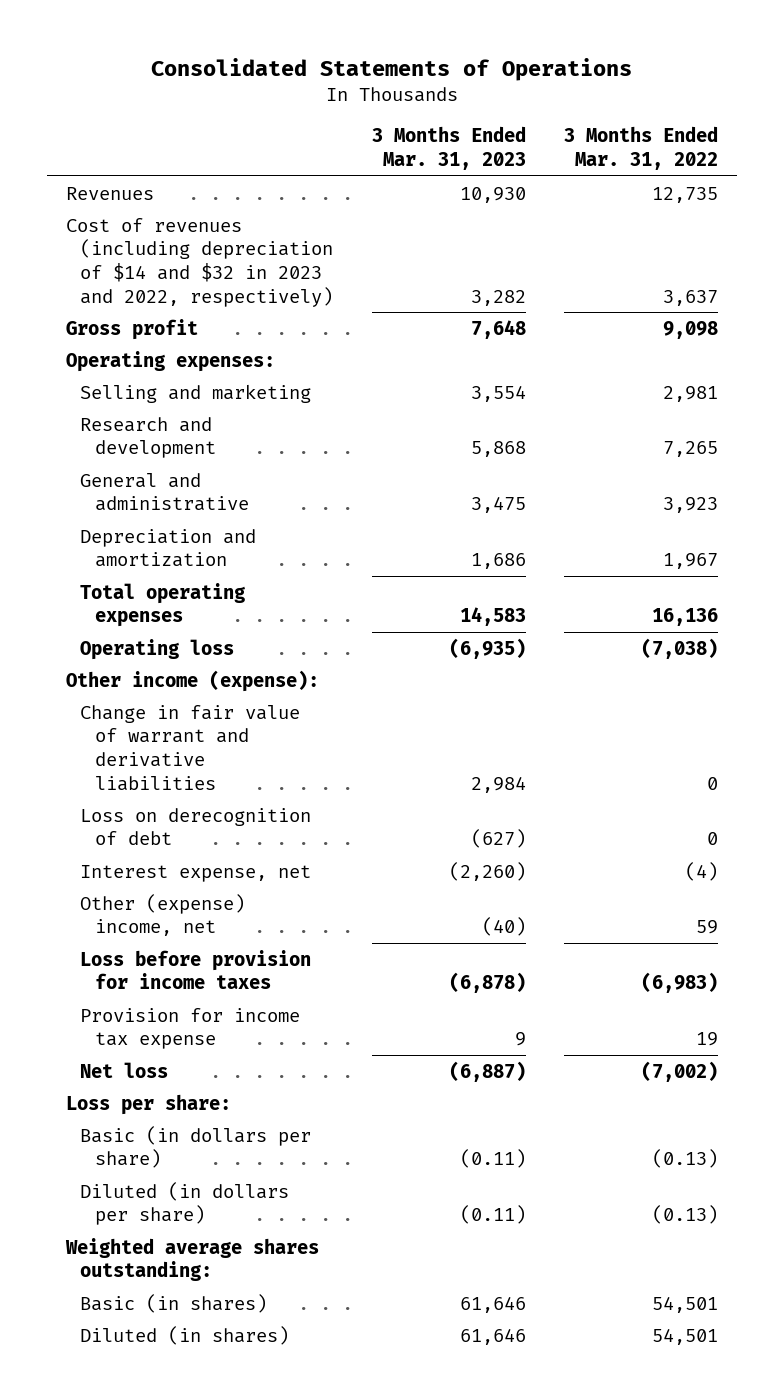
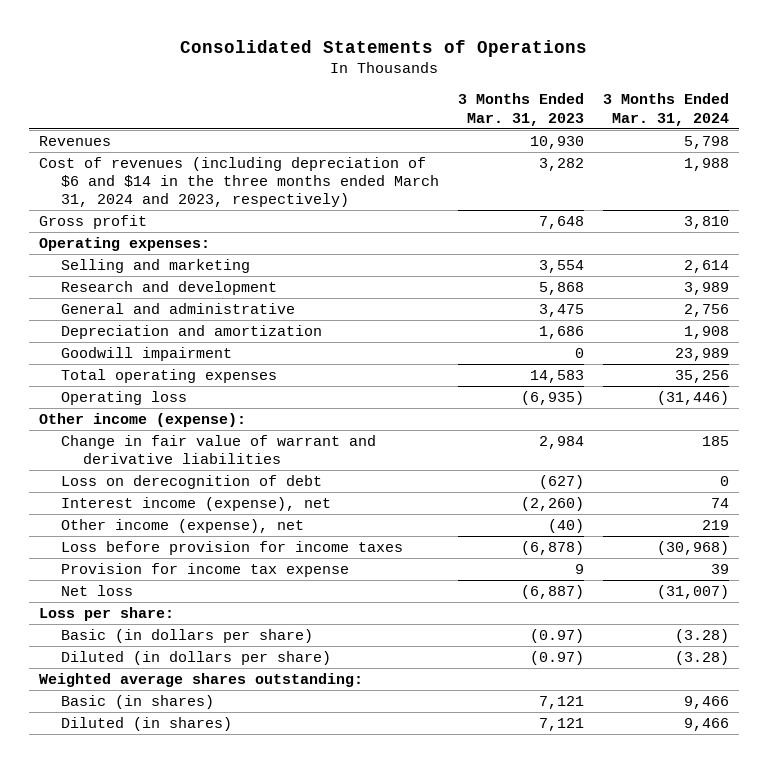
- | 3 Months Ended Mar. 31, 2023 | 3 Months Ended Mar. 31, 2022
+ | 3 Months Ended Mar. 31, 2023 | 3 Months Ended Mar. 31, 2024
- Cost of revenues (including depreciation of $14 and $32 in 2023 and 2022, respectively) | 3,282 | 3,637
+ Cost of revenues (including depreciation of $6 and $14 in the three months ended March 31, 2024 and 2023, respectively) | 3,282 | 1,988
+ Goodwill impairment | 0 | 23,989
- Interest expense, net | (2,260) | (4)
- Other (expense) income, net | (40) | 59
+ Interest income (expense), net | (2,260) | 74
+ Other income (expense), net | (40) | 219
- Basic (in dollars per share) | (0.11) | (0.13)
- Diluted (in dollars per share) | (0.11) | (0.13)
+ Basic (in dollars per share) | (0.97) | (3.28)
+ Diluted (in dollars per share) | (0.97) | (3.28)
- Basic (in shares) | 61,646 | 54,501
- Diluted (in shares) | 61,646 | 54,501
+ Basic (in shares) | 7,121 | 9,466
+ Diluted (in shares) | 7,121 | 9,466

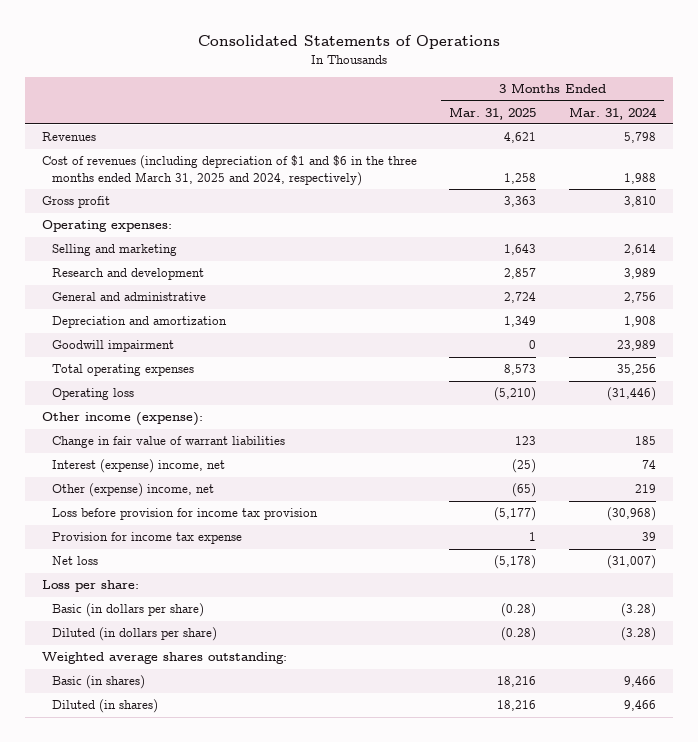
- | 3 Months Ended Mar. 31, 2023 | 3 Months Ended Mar. 31, 2024
+ | 3 Months Ended Mar. 31, 2025 | 3 Months Ended Mar. 31, 2024
- Cost of revenues (including depreciation of $6 and $14 in the three months ended March 31, 2024 and 2023, respectively) | 3,282 | 1,988
+ Cost of revenues (including depreciation of $1 and $6 in the three months ended March 31, 2025 and 2024, respectively) | 1,258 | 1,988
- Change in fair value of warrant and derivative liabilities | 2,984 | 185
- Loss on derecognition of debt | (627) | 0
- Interest income (expense), net | (2,260) | 74
- Other income (expense), net | (40) | 219
- Loss before provision for income taxes | (6,878) | (30,968)
+ Change in fair value of warrant liabilities | 123 | 185
+ Interest (expense) income, net | (25) | 74
+ Other (expense) income, net | (65) | 219
+ Loss before provision for income tax provision | (5,177) | (30,968)

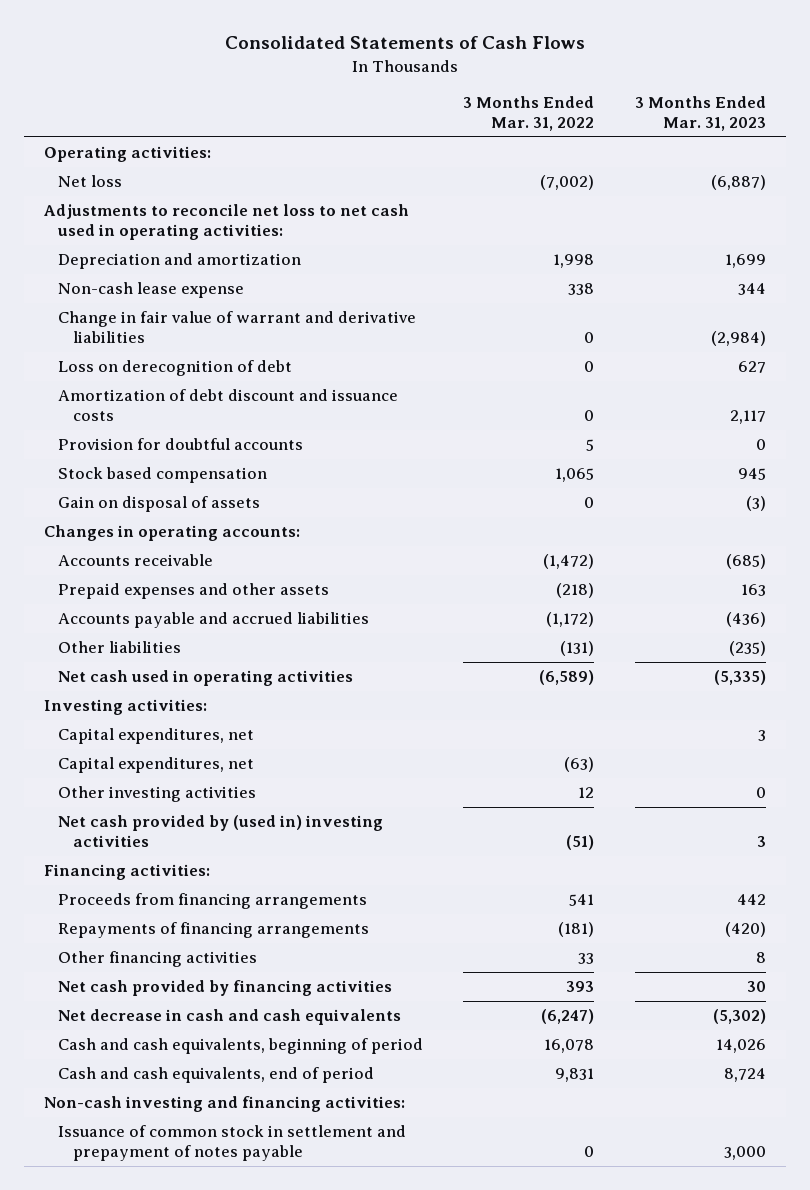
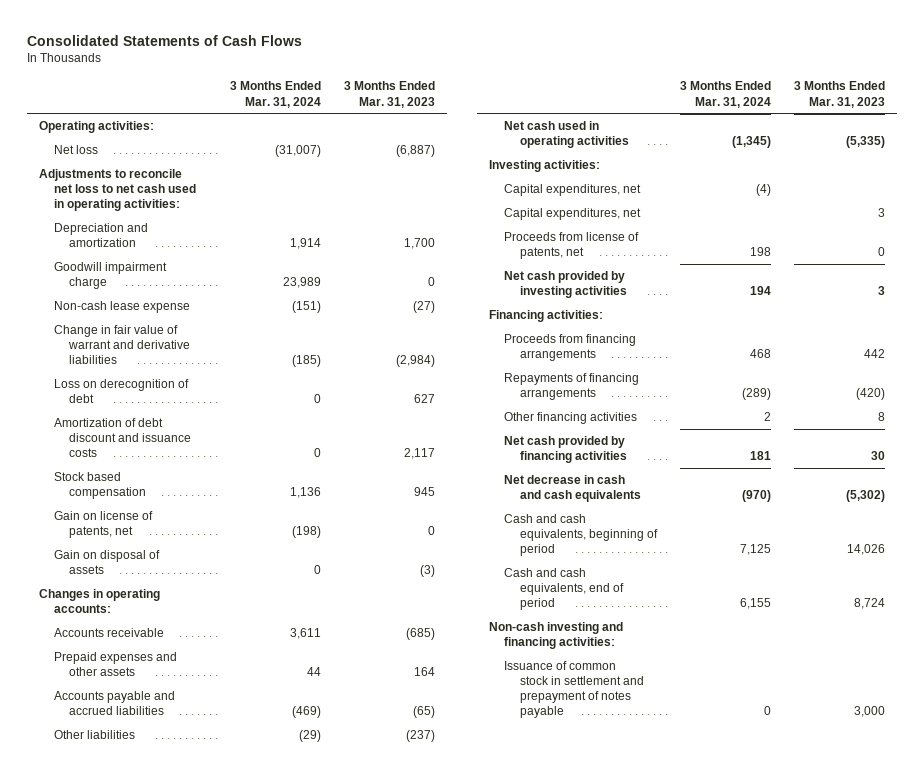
- | 3 Months Ended Mar. 31, 2022 | 3 Months Ended Mar. 31, 2023
+ | 3 Months Ended Mar. 31, 2024 | 3 Months Ended Mar. 31, 2023
- Depreciation and amortization | 1,998 | 1,699
- Non-cash lease expense | 338 | 344
+ Depreciation and amortization | 1,914 | 1,700
+ Goodwill impairment charge | 23,989 | 0
+ Non-cash lease expense | (151) | (27)
- Provision for doubtful accounts | 5 | 0
+ Gain on license of patents, net | (198) | 0
- Prepaid expenses and other assets | (218) | 163
- Accounts payable and accrued liabilities | (1,172) | (436)
- Other liabilities | (131) | (235)
+ Prepaid expenses and other assets | 44 | 164
+ Accounts payable and accrued liabilities | (469) | (65)
+ Other liabilities | (29) | (237)
- Other investing activities | 12 | 0
- Net cash provided by (used in) investing activities | (51) | 3
moved down: Capital expenditures, net | | 3
+ Proceeds from license of patents, net | 198 | 0
+ Net cash provided by investing activities | 194 | 3

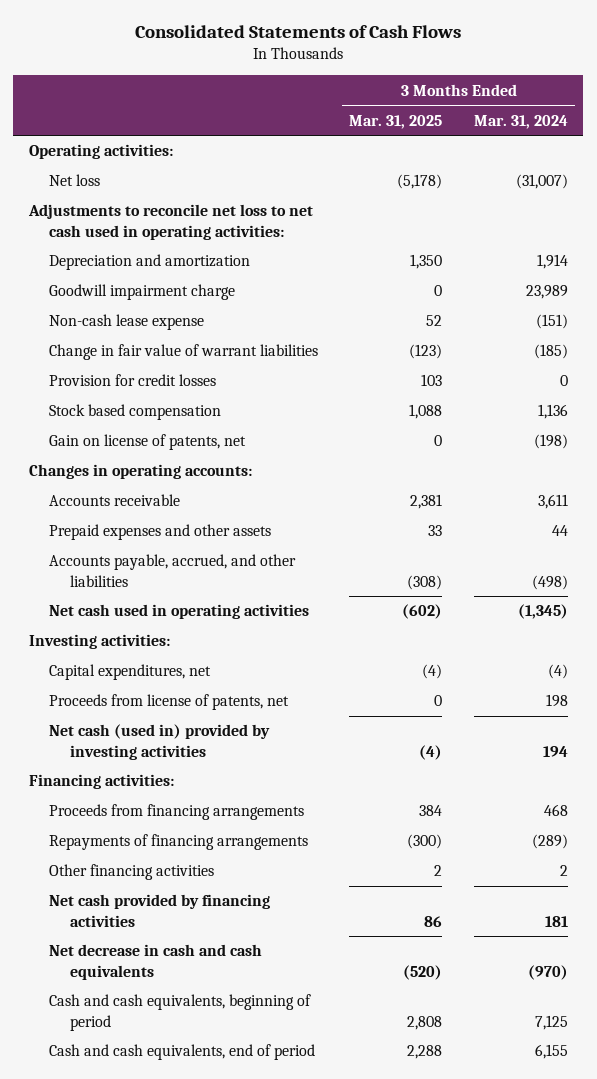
- | 3 Months Ended Mar. 31, 2024 | 3 Months Ended Mar. 31, 2023
+ | 3 Months Ended Mar. 31, 2025 | 3 Months Ended Mar. 31, 2024
- Change in fair value of warrant and derivative liabilities | (185) | (2,984)
- Loss on derecognition of debt | 0 | 627
- Amortization of debt discount and issuance costs | 0 | 2,117
+ Change in fair value of warrant liabilities | (123) | (185)
+ Provision for credit losses | 103 | 0
- Gain on disposal of assets | 0 | (3)
- Accounts payable and accrued liabilities | (469) | (65)
- Other liabilities | (29) | (237)
+ Accounts payable, accrued, and other liabilities | (308) | (498)
- Capital expenditures, net | | 3
- Net cash provided by investing activities | 194 | 3
+ Net cash (used in) provided by investing activities | (4) | 194
- Non-cash investing and financing activities:
- Issuance of common stock in settlement and prepayment of notes payable | 0 | 3,000

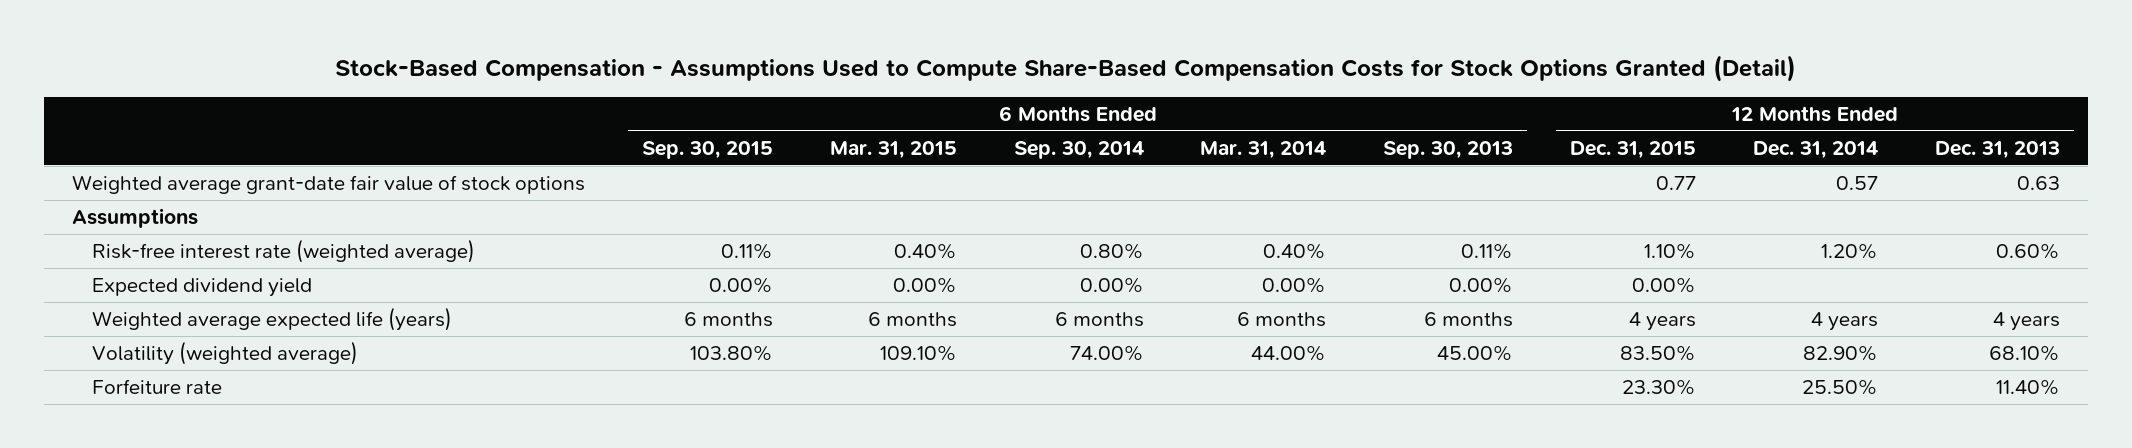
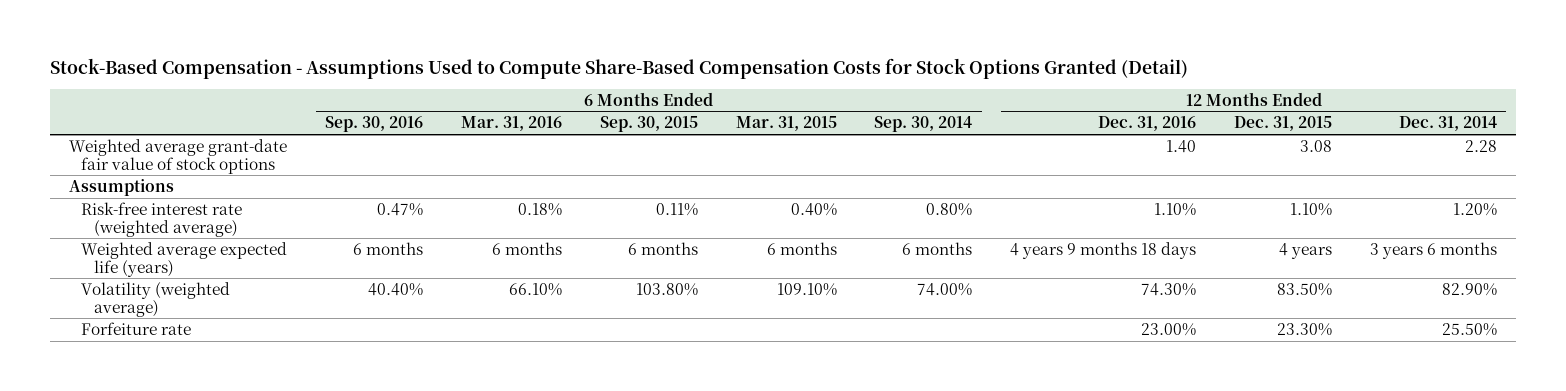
- | 6 Months Ended Sep. 30, 2015 | 6 Months Ended Mar. 31, 2015 | 6 Months Ended Sep. 30, 2014 | 6 Months Ended Mar. 31, 2014 | 6 Months Ended Sep. 30, 2013 | 12 Months Ended Dec. 31, 2015 | 12 Months Ended Dec. 31, 2014 | 12 Months Ended Dec. 31, 2013
+ | 6 Months Ended Sep. 30, 2016 | 6 Months Ended Mar. 31, 2016 | 6 Months Ended Sep. 30, 2015 | 6 Months Ended Mar. 31, 2015 | 6 Months Ended Sep. 30, 2014 | 12 Months Ended Dec. 31, 2016 | 12 Months Ended Dec. 31, 2015 | 12 Months Ended Dec. 31, 2014
- Weighted average grant-date fair value of stock options | | | | | | 0.77 | 0.57 | 0.63
+ Weighted average grant-date fair value of stock options | | | | | | 1.40 | 3.08 | 2.28
- Expected dividend yield | 0.00% | 0.00% | 0.00% | 0.00% | 0.00% | 0.00% | |
- Weighted average expected life (years) | 6 months | 6 months | 6 months | 6 months | 6 months | 4 years | 4 years | 4 years
+ Weighted average expected life (years) | 6 months | 6 months | 6 months | 6 months | 6 months | 4 years 9 months 18 days | 4 years | 3 years 6 months

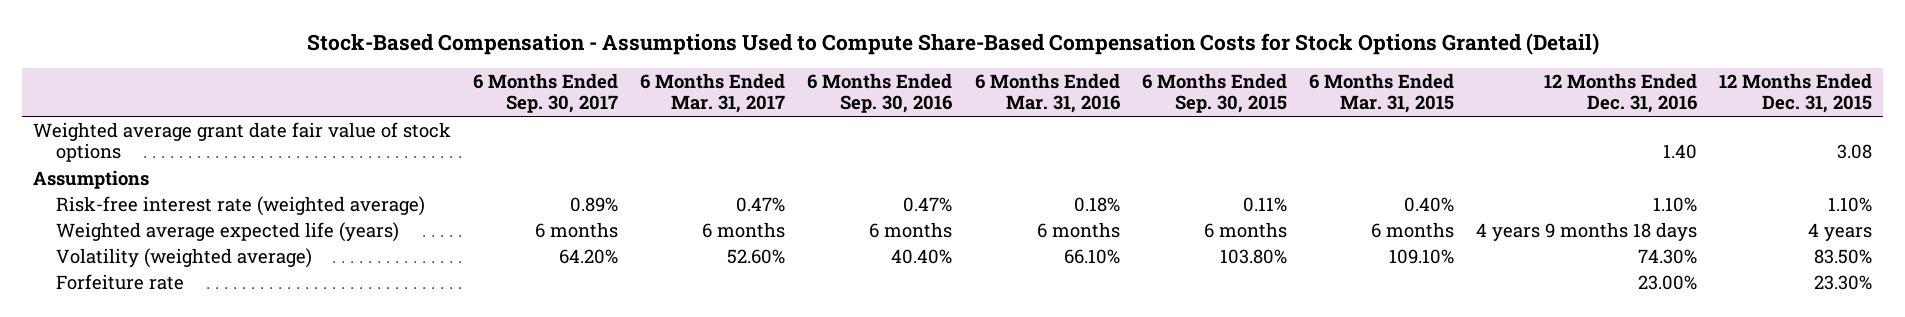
- | 6 Months Ended Sep. 30, 2016 | 6 Months Ended Mar. 31, 2016 | 6 Months Ended Sep. 30, 2015 | 6 Months Ended Mar. 31, 2015 | 6 Months Ended Sep. 30, 2014 | 12 Months Ended Dec. 31, 2016 | 12 Months Ended Dec. 31, 2015 | 12 Months Ended Dec. 31, 2014
+ | 6 Months Ended Sep. 30, 2017 | 6 Months Ended Mar. 31, 2017 | 6 Months Ended Sep. 30, 2016 | 6 Months Ended Mar. 31, 2016 | 6 Months Ended Sep. 30, 2015 | 6 Months Ended Mar. 31, 2015 | 12 Months Ended Dec. 31, 2016 | 12 Months Ended Dec. 31, 2015
- Weighted average grant-date fair value of stock options | | | | | | 1.40 | 3.08 | 2.28
+ Weighted average grant date fair value of stock options | | | | | | | 1.40 | 3.08

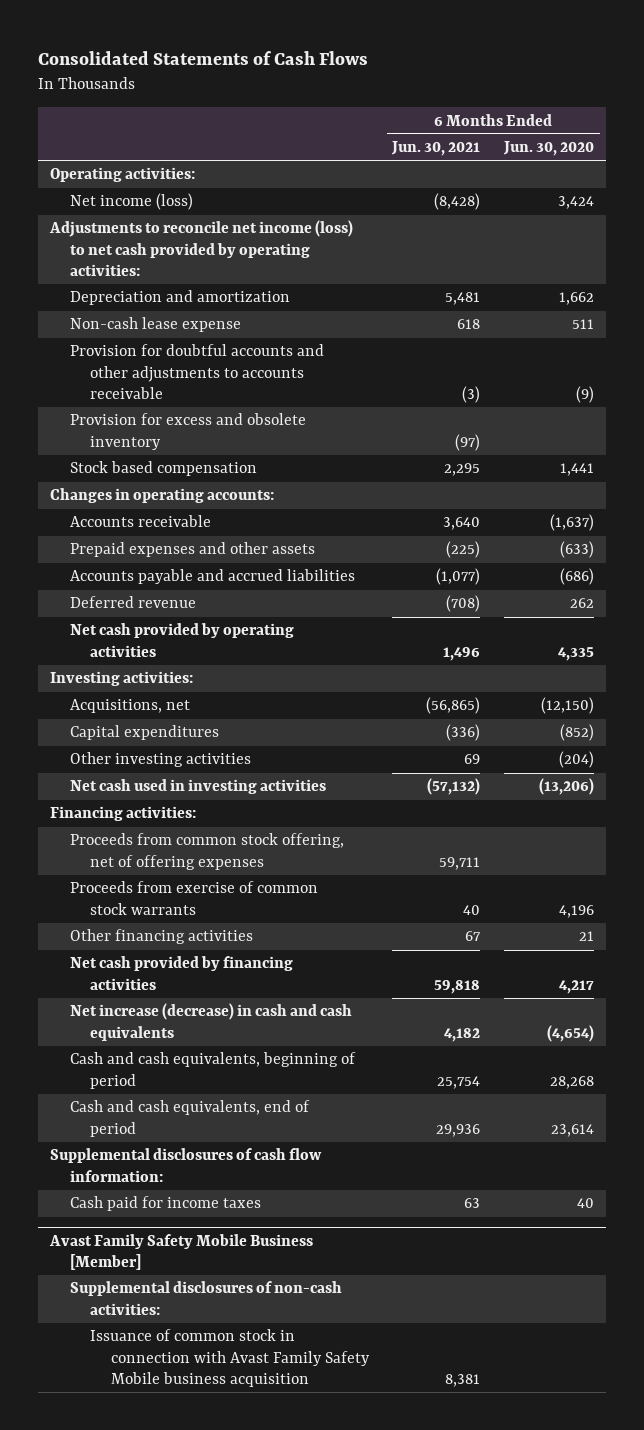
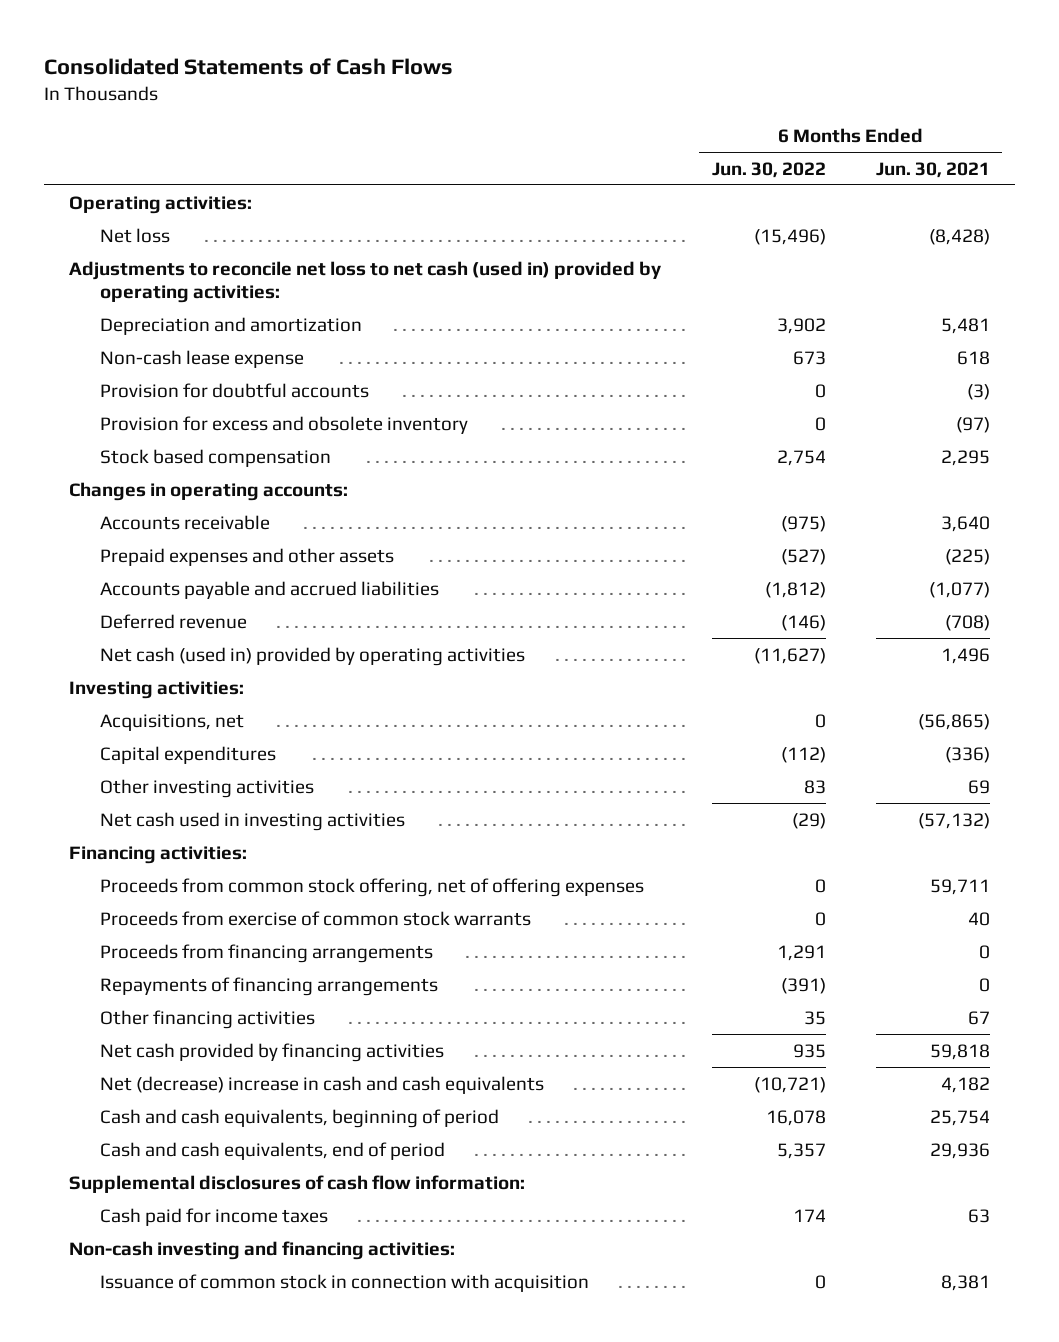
- | 6 Months Ended Jun. 30, 2021 | 6 Months Ended Jun. 30, 2020
+ | 6 Months Ended Jun. 30, 2022 | 6 Months Ended Jun. 30, 2021
- Net income (loss) | (8,428) | 3,424
- Adjustments to reconcile net income (loss) to net cash provided by operating activities:
+ Net loss | (15,496) | (8,428)
+ Adjustments to reconcile net loss to net cash (used in) provided by operating activities:
- Provision for doubtful accounts and other adjustments to accounts receivable | (3) | (9)
+ Provision for doubtful accounts | 0 | (3)
- Net cash provided by operating activities | 1,496 | 4,335
+ Net cash (used in) provided by operating activities | (11,627) | 1,496
+ Proceeds from financing arrangements | 1,291 | 0
+ Repayments of financing arrangements | (391) | 0
- Net increase (decrease) in cash and cash equivalents | 4,182 | (4,654)
+ Net (decrease) increase in cash and cash equivalents | (10,721) | 4,182
- Avast Family Safety Mobile Business [Member]
- Supplemental disclosures of non-cash activities:
- Issuance of common stock in connection with Avast Family Safety Mobile business acquisition | 8,381 |
+ Non-cash investing and financing activities:
+ Issuance of common stock in connection with acquisition | 0 | 8,381

